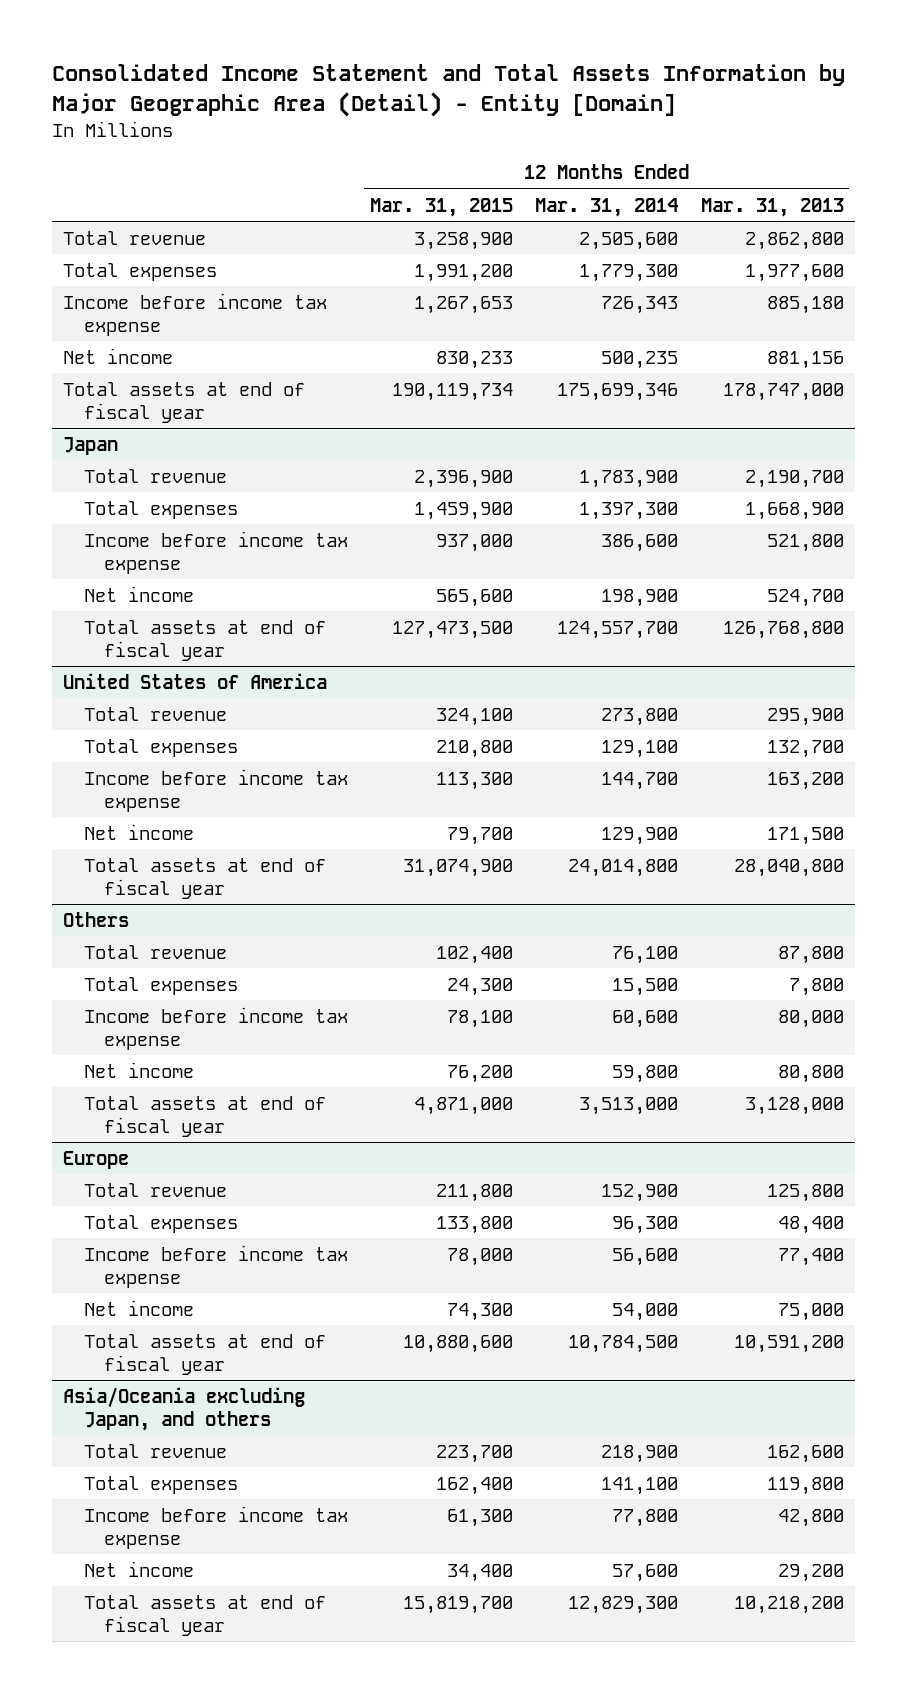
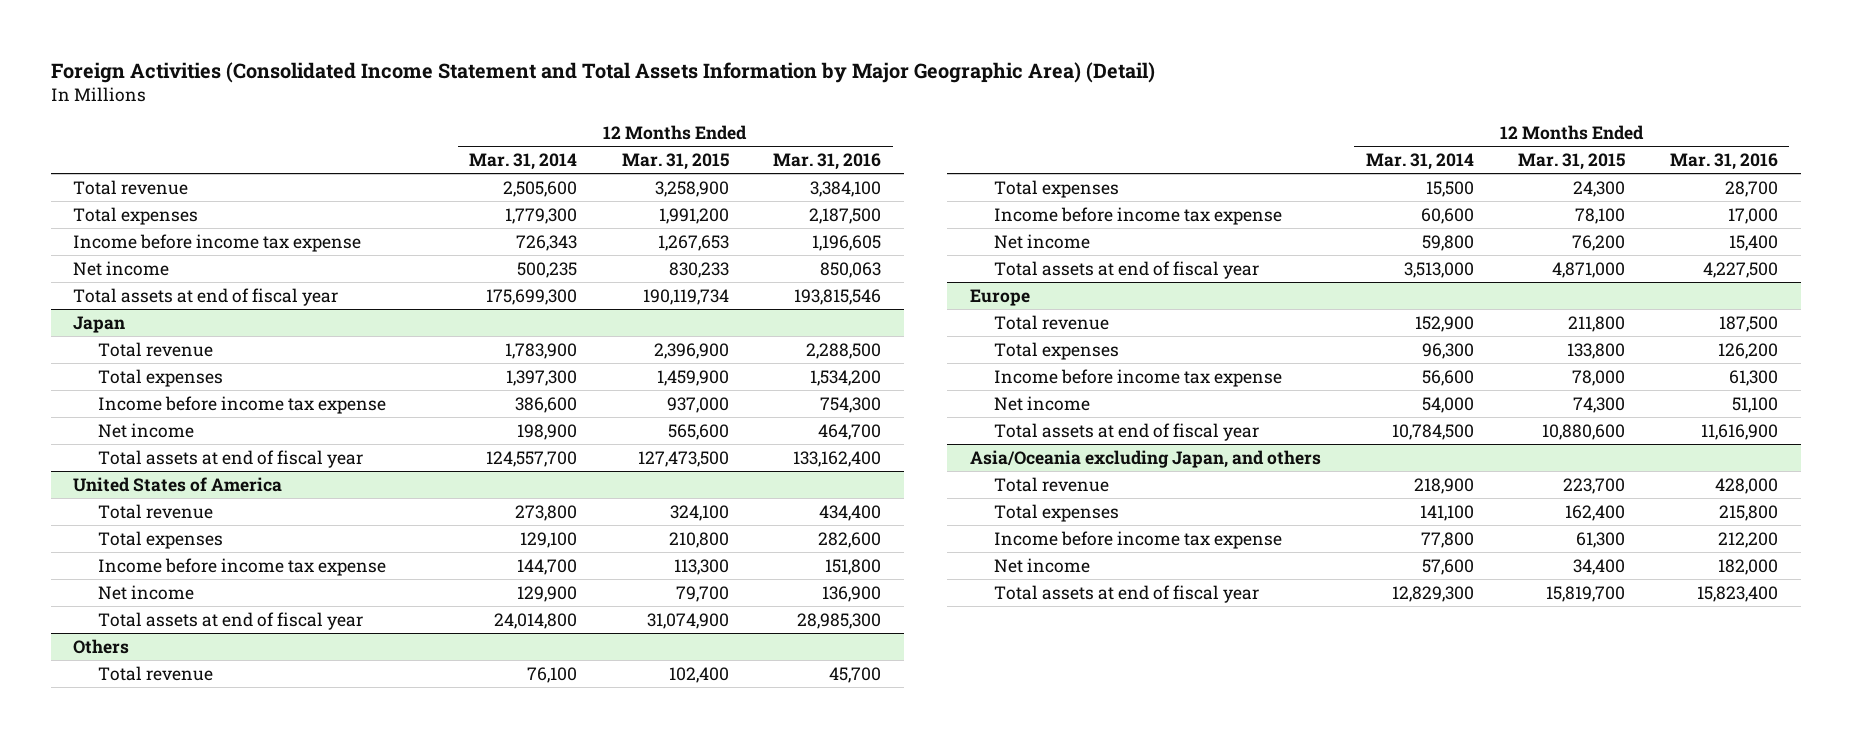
- Consolidated Income Statement and Total Assets Information by Major Geographic Area (Detail) - Entity [Domain]
+ Foreign Activities (Consolidated Income Statement and Total Assets Information by Major Geographic Area) (Detail)
- | 12 Months Ended Mar. 31, 2015 | 12 Months Ended Mar. 31, 2014 | 12 Months Ended Mar. 31, 2013
+ | 12 Months Ended Mar. 31, 2014 | 12 Months Ended Mar. 31, 2015 | 12 Months Ended Mar. 31, 2016
- Total assets at end of fiscal year | 190,119,734 | 175,699,346 | 178,747,000
+ Total assets at end of fiscal year | 175,699,300 | 190,119,734 | 193,815,546

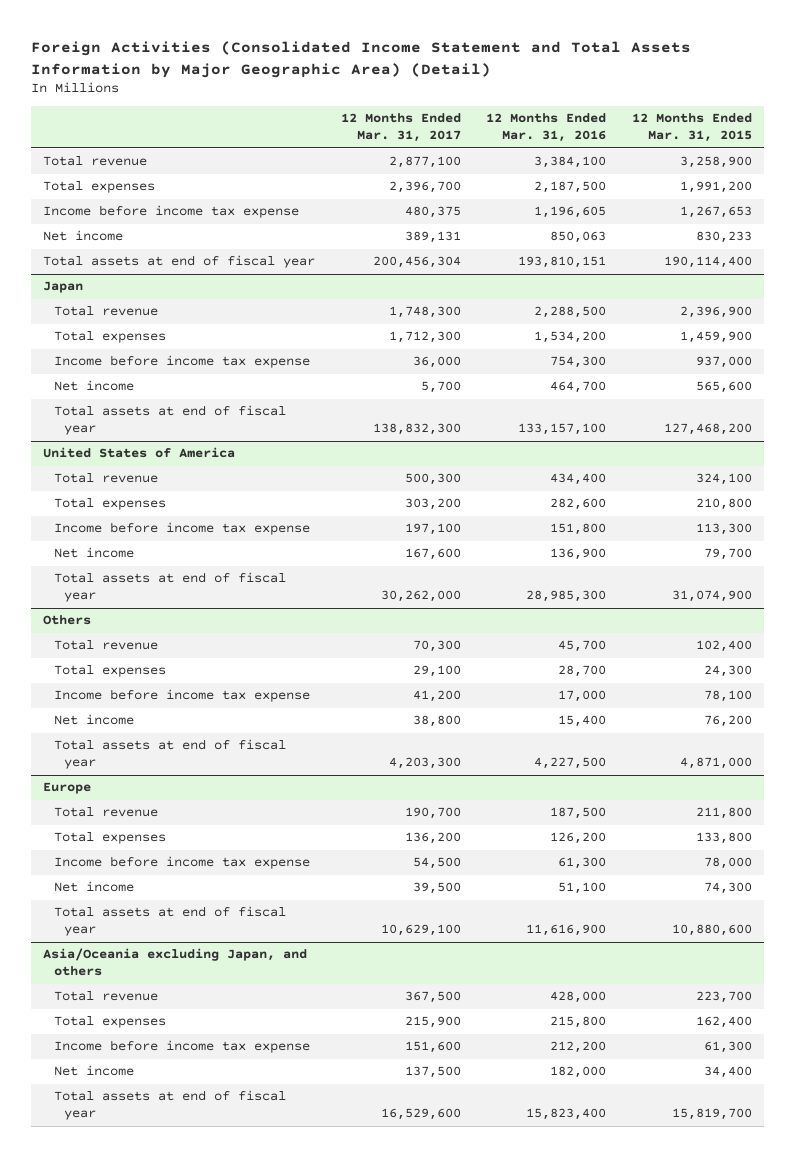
- | 12 Months Ended Mar. 31, 2014 | 12 Months Ended Mar. 31, 2015 | 12 Months Ended Mar. 31, 2016
+ | 12 Months Ended Mar. 31, 2017 | 12 Months Ended Mar. 31, 2016 | 12 Months Ended Mar. 31, 2015
- Total assets at end of fiscal year | 175,699,300 | 190,119,734 | 193,815,546
+ Total assets at end of fiscal year | 200,456,304 | 193,810,151 | 190,114,400
@ Japan
- Total assets at end of fiscal year | 124,557,700 | 127,473,500 | 133,162,400
+ Total assets at end of fiscal year | 138,832,300 | 133,157,100 | 127,468,200

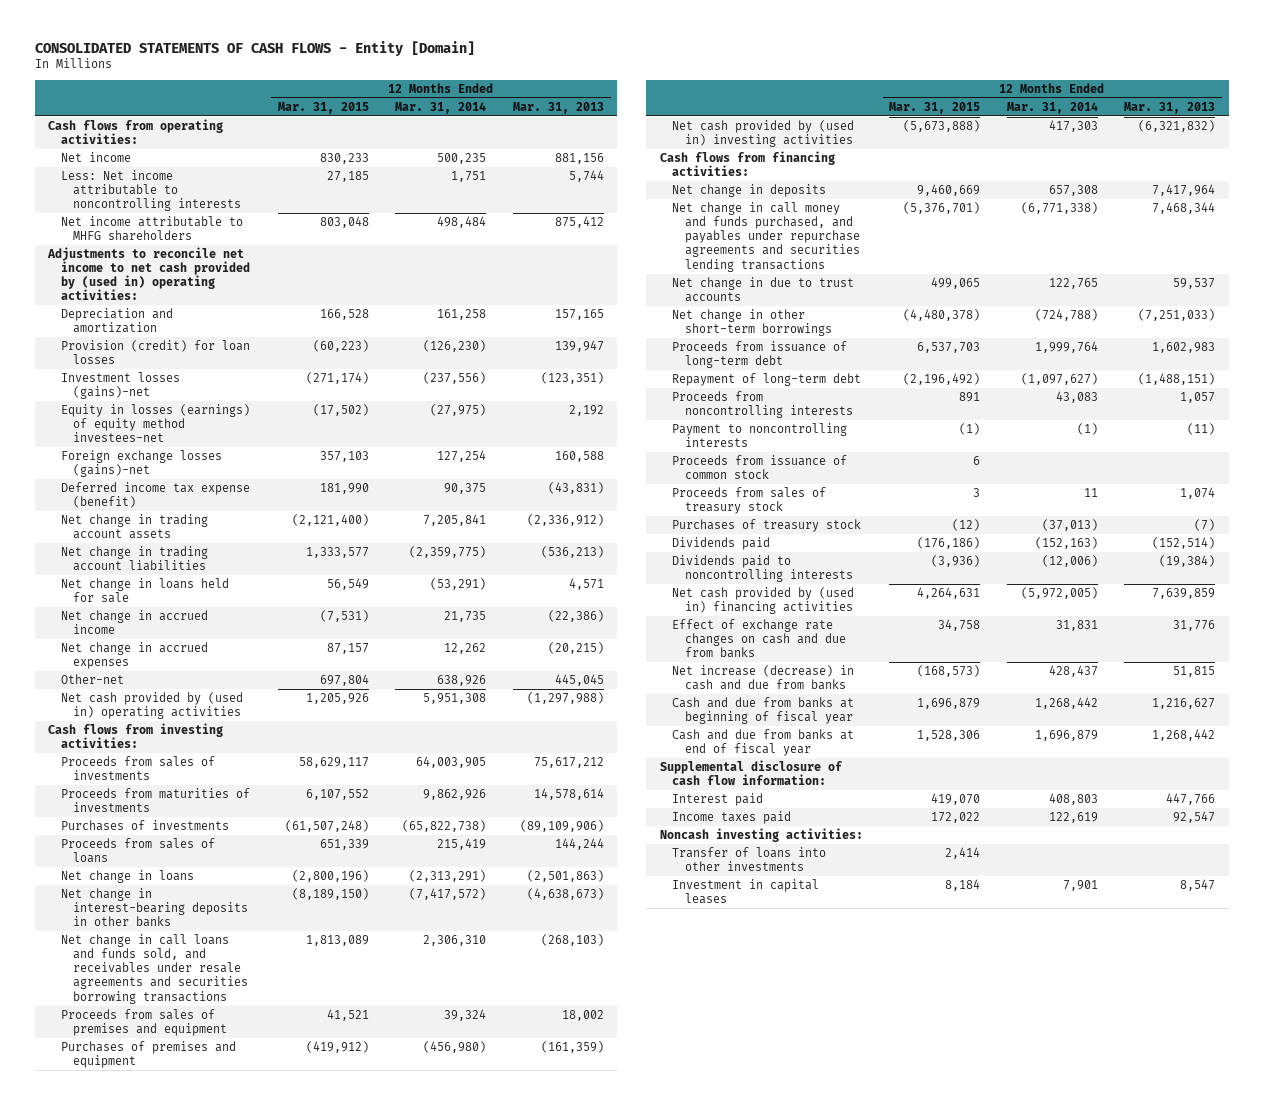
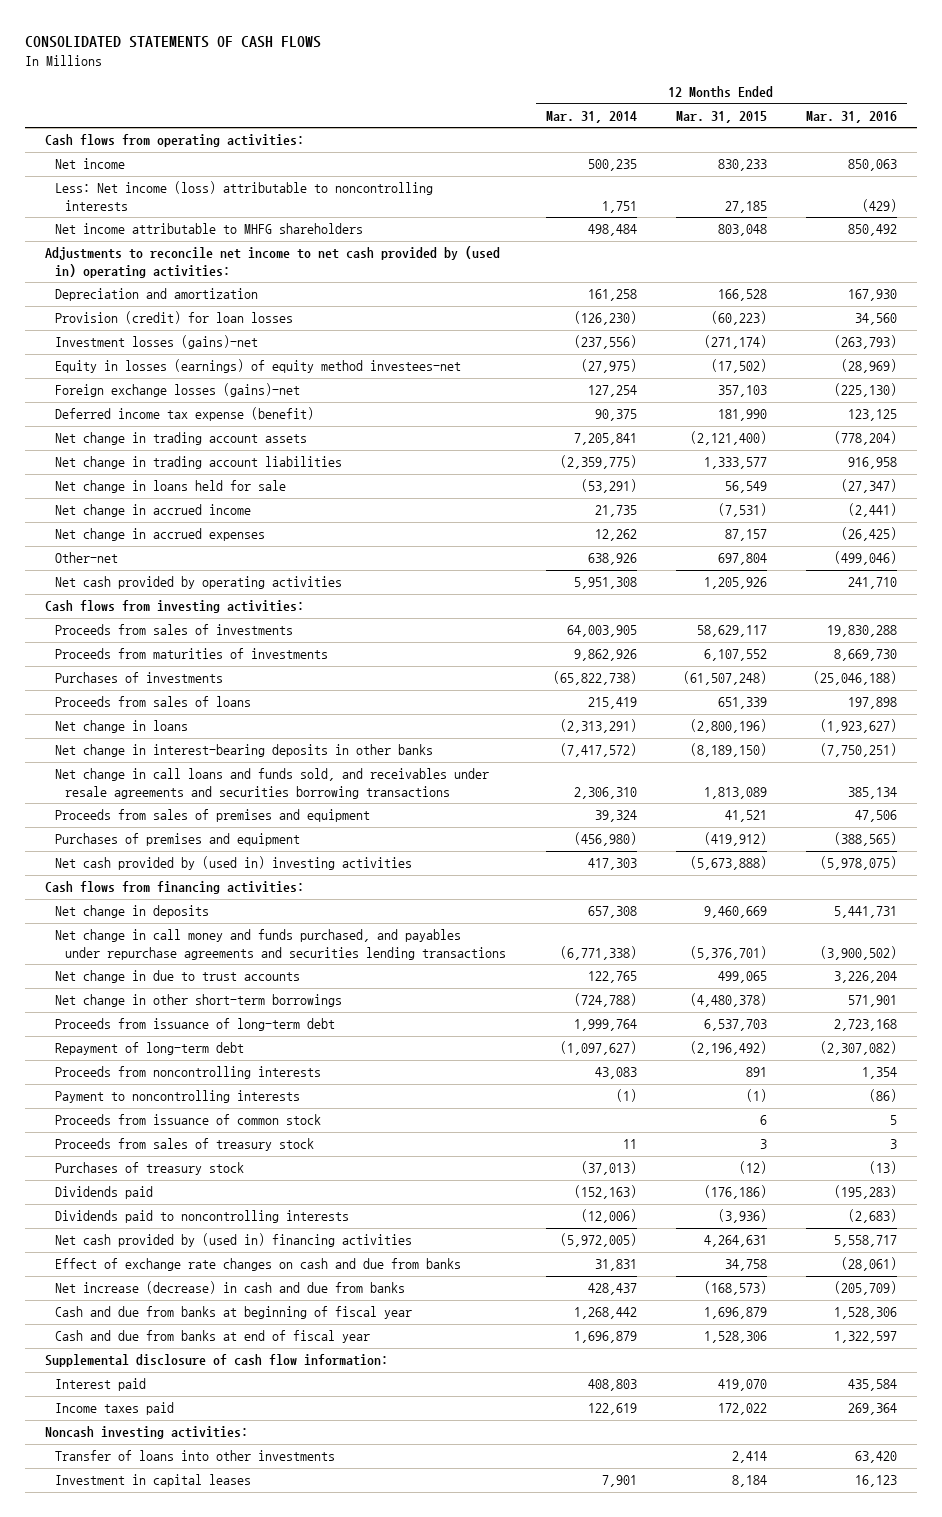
- CONSOLIDATED STATEMENTS OF CASH FLOWS - Entity [Domain]
+ CONSOLIDATED STATEMENTS OF CASH FLOWS
- | 12 Months Ended Mar. 31, 2015 | 12 Months Ended Mar. 31, 2014 | 12 Months Ended Mar. 31, 2013
+ | 12 Months Ended Mar. 31, 2014 | 12 Months Ended Mar. 31, 2015 | 12 Months Ended Mar. 31, 2016
- Less: Net income attributable to noncontrolling interests | 27,185 | 1,751 | 5,744
+ Less: Net income (loss) attributable to noncontrolling interests | 1,751 | 27,185 | (429)
- Net cash provided by (used in) operating activities | 1,205,926 | 5,951,308 | (1,297,988)
+ Net cash provided by operating activities | 5,951,308 | 1,205,926 | 241,710

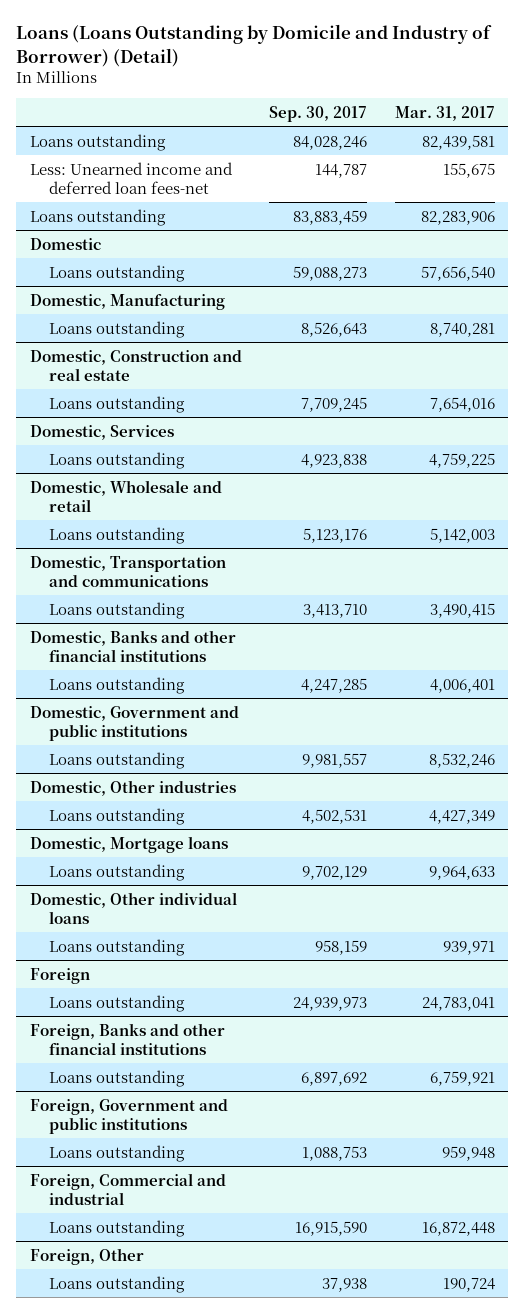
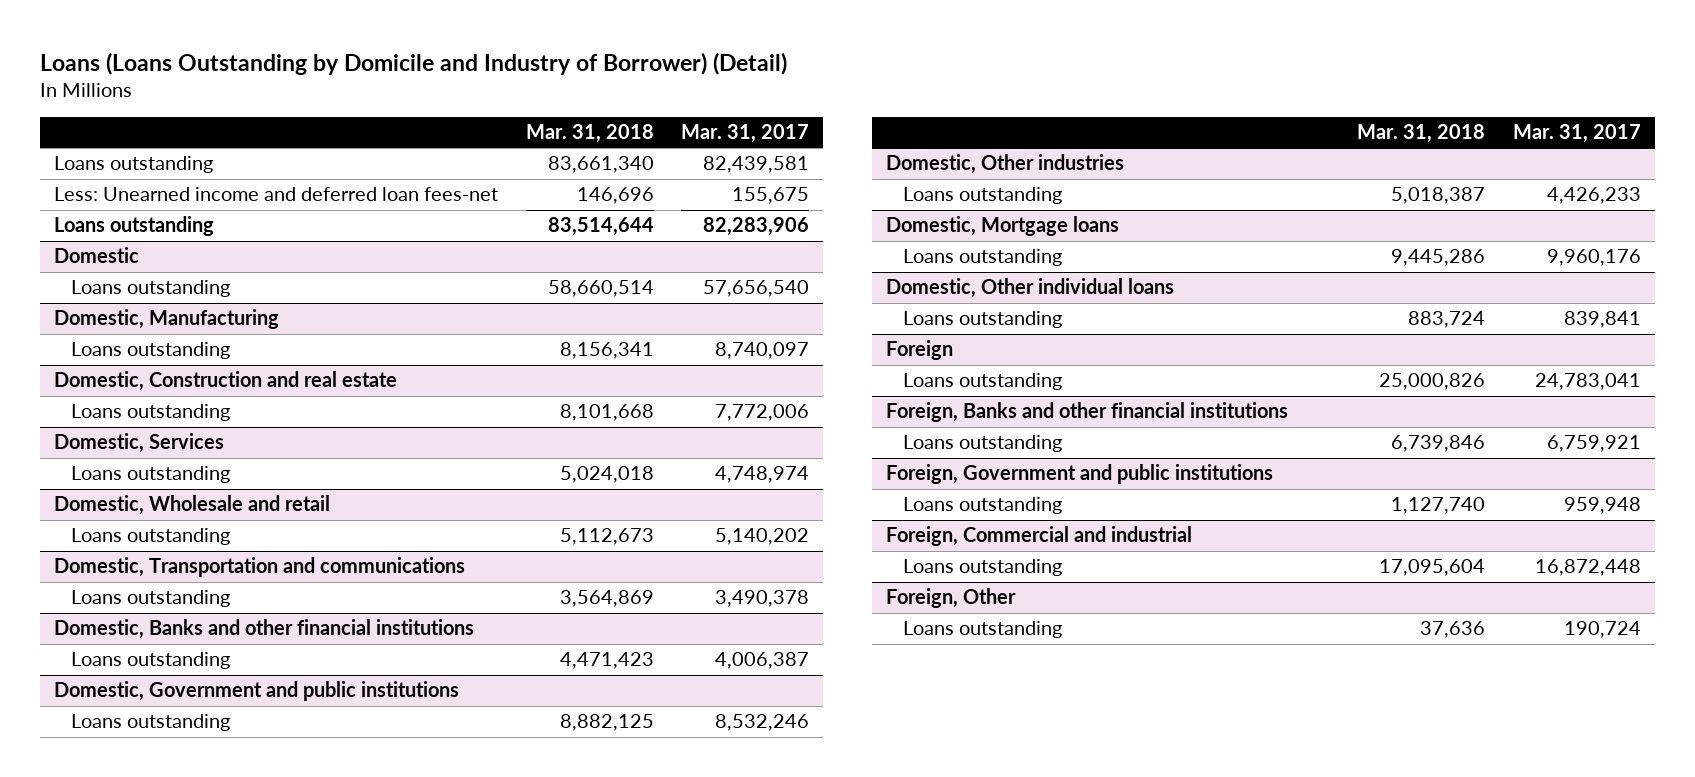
- | Sep. 30, 2017 | Mar. 31, 2017
+ | Mar. 31, 2018 | Mar. 31, 2017
@ Domestic, Manufacturing
- Loans outstanding | 8,526,643 | 8,740,281
+ Loans outstanding | 8,156,341 | 8,740,097
@ Domestic, Construction and real estate
- Loans outstanding | 7,709,245 | 7,654,016
+ Loans outstanding | 8,101,668 | 7,772,006
@ Domestic, Services
- Loans outstanding | 4,923,838 | 4,759,225
+ Loans outstanding | 5,024,018 | 4,748,974
@ Domestic, Wholesale and retail
- Loans outstanding | 5,123,176 | 5,142,003
+ Loans outstanding | 5,112,673 | 5,140,202
@ Domestic, Transportation and communications
- Loans outstanding | 3,413,710 | 3,490,415
+ Loans outstanding | 3,564,869 | 3,490,378
@ Domestic, Banks and other financial institutions
- Loans outstanding | 4,247,285 | 4,006,401
+ Loans outstanding | 4,471,423 | 4,006,387
@ Domestic, Other industries
- Loans outstanding | 4,502,531 | 4,427,349
+ Loans outstanding | 5,018,387 | 4,426,233
@ Domestic, Mortgage loans
- Loans outstanding | 9,702,129 | 9,964,633
+ Loans outstanding | 9,445,286 | 9,960,176
@ Domestic, Other individual loans
- Loans outstanding | 958,159 | 939,971
+ Loans outstanding | 883,724 | 839,841

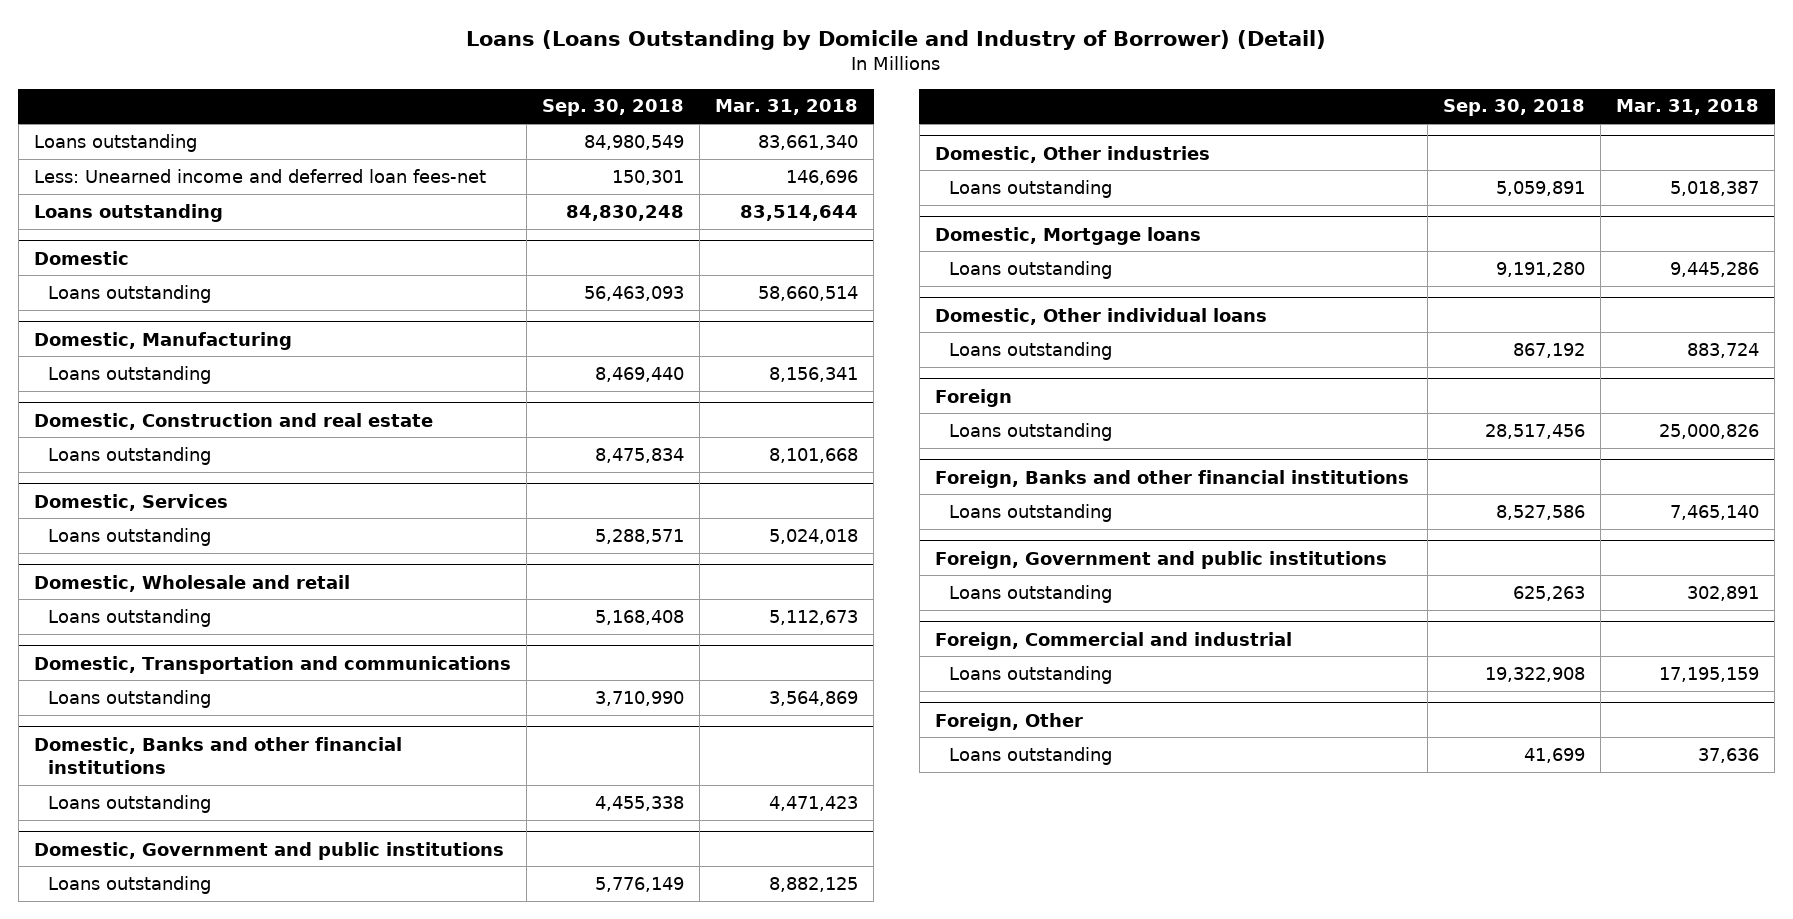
- | Mar. 31, 2018 | Mar. 31, 2017
+ | Sep. 30, 2018 | Mar. 31, 2018
@ Foreign, Banks and other financial institutions
- Loans outstanding | 6,739,846 | 6,759,921
+ Loans outstanding | 8,527,586 | 7,465,140
@ Foreign, Government and public institutions
- Loans outstanding | 1,127,740 | 959,948
+ Loans outstanding | 625,263 | 302,891
@ Foreign, Commercial and industrial
- Loans outstanding | 17,095,604 | 16,872,448
+ Loans outstanding | 19,322,908 | 17,195,159

